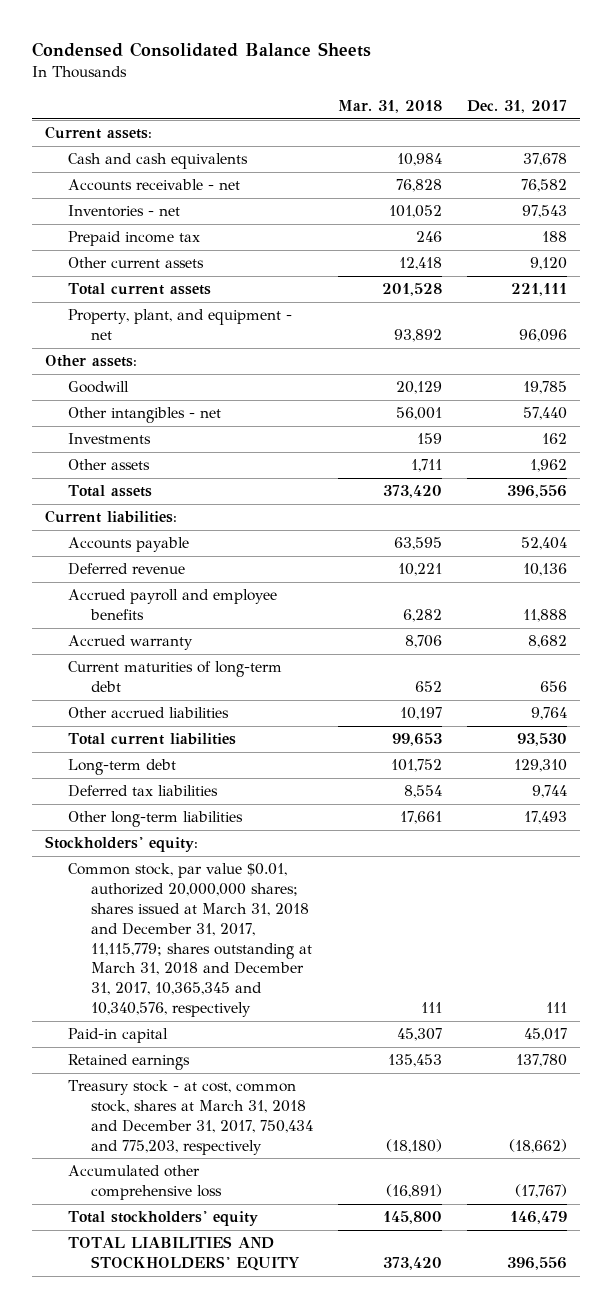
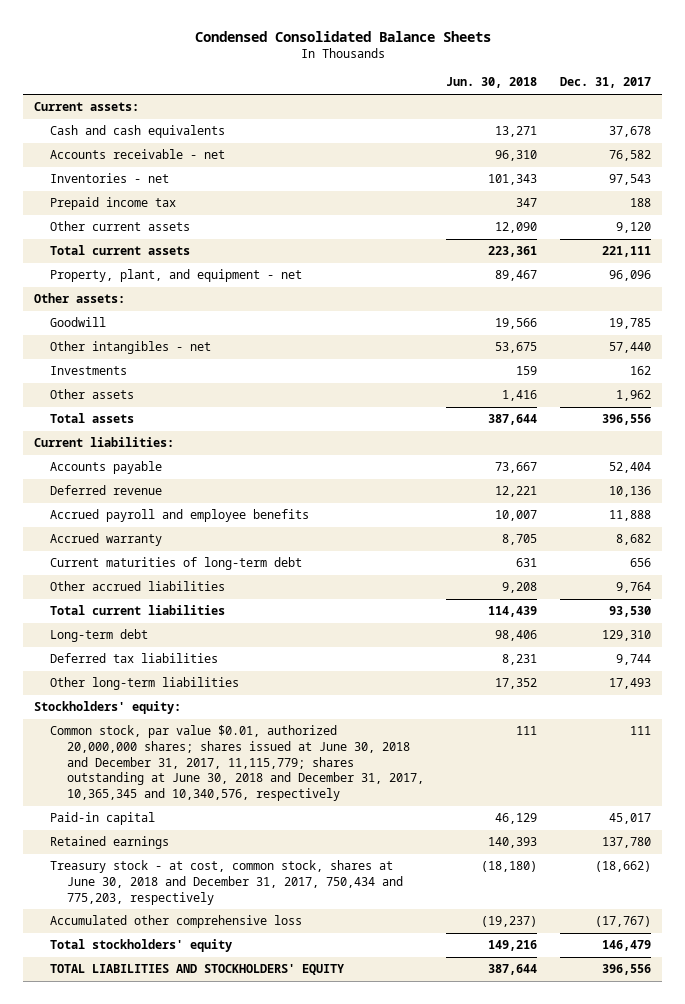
- | Mar. 31, 2018 | Dec. 31, 2017
+ | Jun. 30, 2018 | Dec. 31, 2017
- Common stock, par value $0.01, authorized 20,000,000 shares; shares issued at March 31, 2018 and December 31, 2017, 11,115,779; shares outstanding at March 31, 2018 and December 31, 2017, 10,365,345 and 10,340,576, respectively | 111 | 111
+ Common stock, par value $0.01, authorized 20,000,000 shares; shares issued at June 30, 2018 and December 31, 2017, 11,115,779; shares outstanding at June 30, 2018 and December 31, 2017, 10,365,345 and 10,340,576, respectively | 111 | 111
- Treasury stock - at cost, common stock, shares at March 31, 2018 and December 31, 2017, 750,434 and 775,203, respectively | (18,180) | (18,662)
+ Treasury stock - at cost, common stock, shares at June 30, 2018 and December 31, 2017, 750,434 and 775,203, respectively | (18,180) | (18,662)

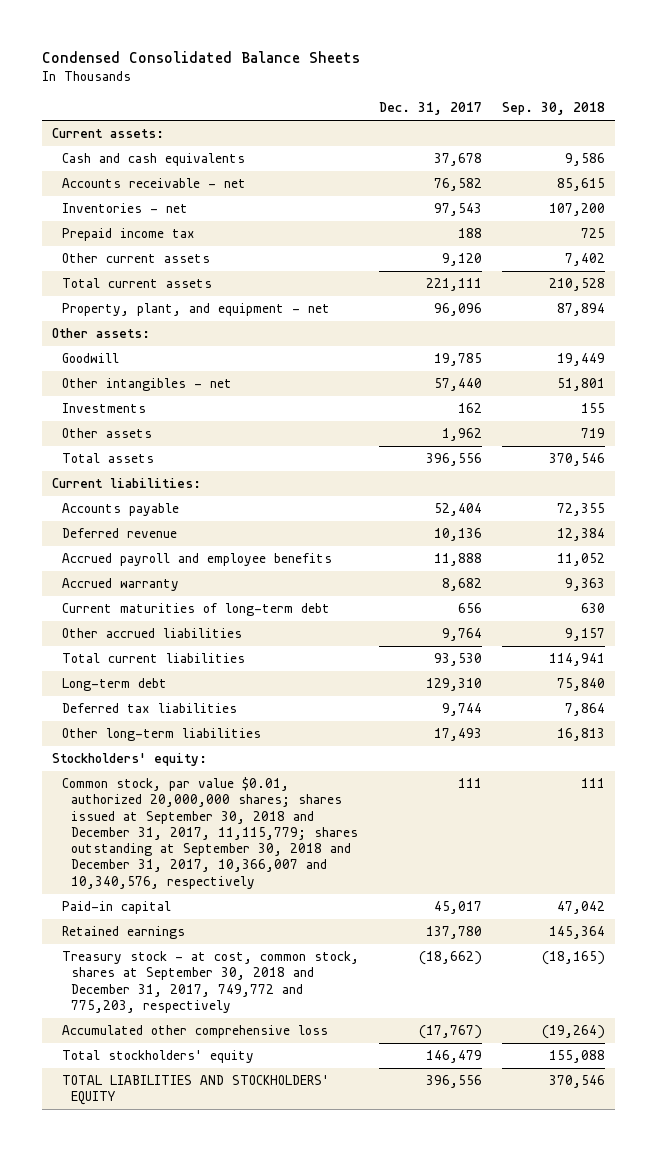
- | Jun. 30, 2018 | Dec. 31, 2017
+ | Dec. 31, 2017 | Sep. 30, 2018
- Common stock, par value $0.01, authorized 20,000,000 shares; shares issued at June 30, 2018 and December 31, 2017, 11,115,779; shares outstanding at June 30, 2018 and December 31, 2017, 10,365,345 and 10,340,576, respectively | 111 | 111
+ Common stock, par value $0.01, authorized 20,000,000 shares; shares issued at September 30, 2018 and December 31, 2017, 11,115,779; shares outstanding at September 30, 2018 and December 31, 2017, 10,366,007 and 10,340,576, respectively | 111 | 111
- Treasury stock - at cost, common stock, shares at June 30, 2018 and December 31, 2017, 750,434 and 775,203, respectively | (18,180) | (18,662)
+ Treasury stock - at cost, common stock, shares at September 30, 2018 and December 31, 2017, 749,772 and 775,203, respectively | (18,662) | (18,165)

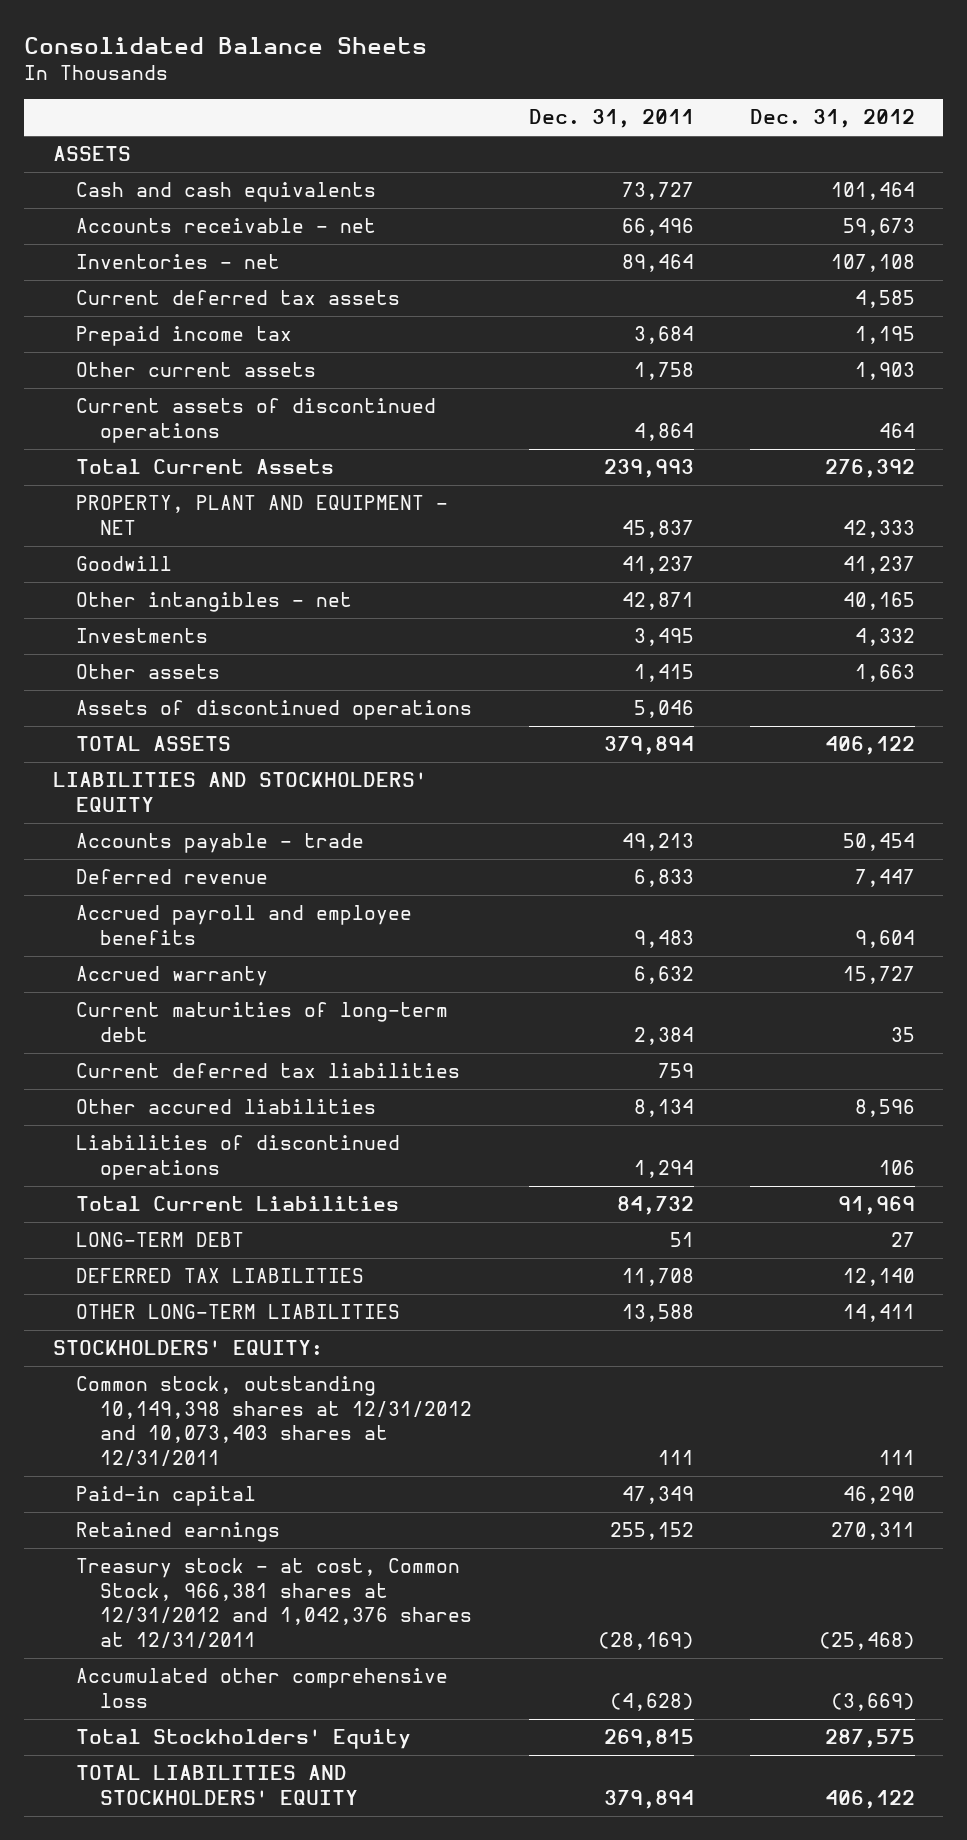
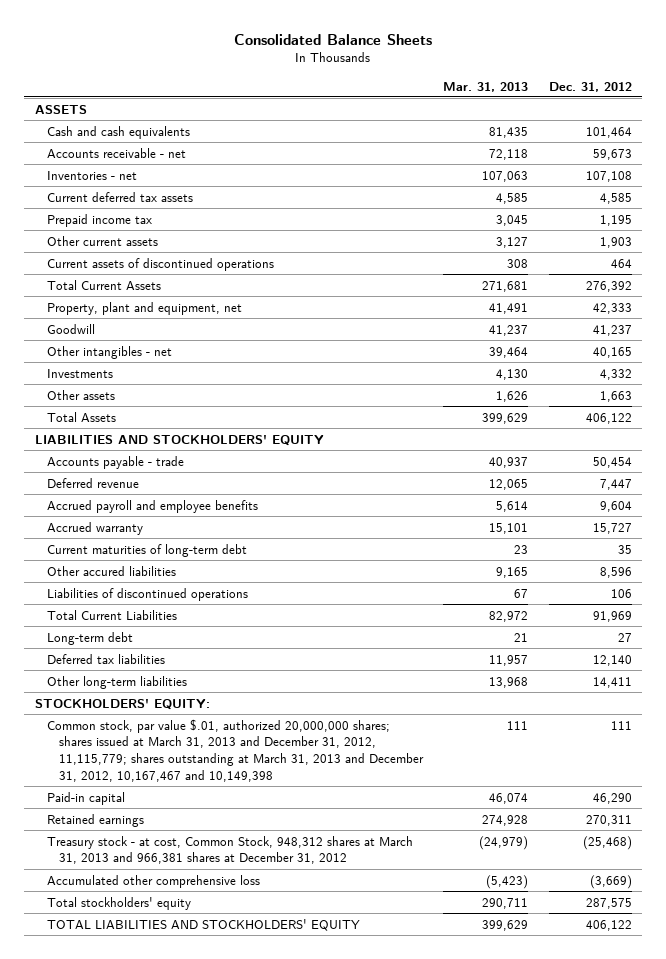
- | Dec. 31, 2011 | Dec. 31, 2012
+ | Mar. 31, 2013 | Dec. 31, 2012
- PROPERTY, PLANT AND EQUIPMENT - NET | 45,837 | 42,333
+ Property, plant and equipment, net | 41,491 | 42,333
- Assets of discontinued operations | 5,046 |
- TOTAL ASSETS | 379,894 | 406,122
+ Total Assets | 399,629 | 406,122
- Current deferred tax liabilities | 759 |
- LONG-TERM DEBT | 51 | 27
- DEFERRED TAX LIABILITIES | 11,708 | 12,140
- OTHER LONG-TERM LIABILITIES | 13,588 | 14,411
+ Long-term debt | 21 | 27
+ Deferred tax liabilities | 11,957 | 12,140
+ Other long-term liabilities | 13,968 | 14,411
- Common stock, outstanding 10,149,398 shares at 12/31/2012 and 10,073,403 shares at 12/31/2011 | 111 | 111
+ Common stock, par value $.01, authorized 20,000,000 shares; shares issued at March 31, 2013 and December 31, 2012, 11,115,779; shares outstanding at March 31, 2013 and December 31, 2012, 10,167,467 and 10,149,398 | 111 | 111
- Treasury stock - at cost, Common Stock, 966,381 shares at 12/31/2012 and 1,042,376 shares at 12/31/2011 | (28,169) | (25,468)
+ Treasury stock - at cost, Common Stock, 948,312 shares at March 31, 2013 and 966,381 shares at December 31, 2012 | (24,979) | (25,468)
- Total Stockholders' Equity | 269,815 | 287,575
+ Total stockholders' equity | 290,711 | 287,575

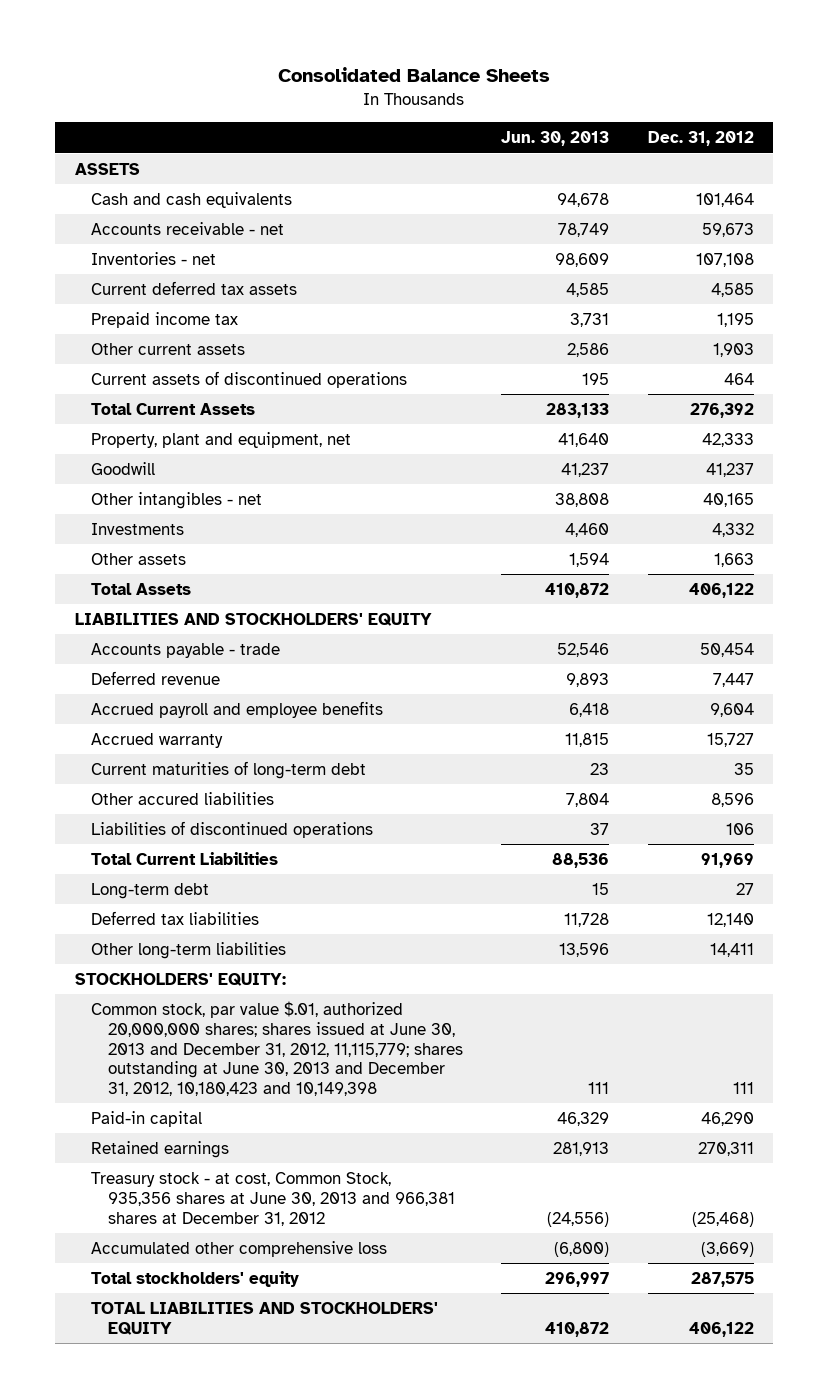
- | Mar. 31, 2013 | Dec. 31, 2012
+ | Jun. 30, 2013 | Dec. 31, 2012
- Common stock, par value $.01, authorized 20,000,000 shares; shares issued at March 31, 2013 and December 31, 2012, 11,115,779; shares outstanding at March 31, 2013 and December 31, 2012, 10,167,467 and 10,149,398 | 111 | 111
+ Common stock, par value $.01, authorized 20,000,000 shares; shares issued at June 30, 2013 and December 31, 2012, 11,115,779; shares outstanding at June 30, 2013 and December 31, 2012, 10,180,423 and 10,149,398 | 111 | 111
- Treasury stock - at cost, Common Stock, 948,312 shares at March 31, 2013 and 966,381 shares at December 31, 2012 | (24,979) | (25,468)
+ Treasury stock - at cost, Common Stock, 935,356 shares at June 30, 2013 and 966,381 shares at December 31, 2012 | (24,556) | (25,468)

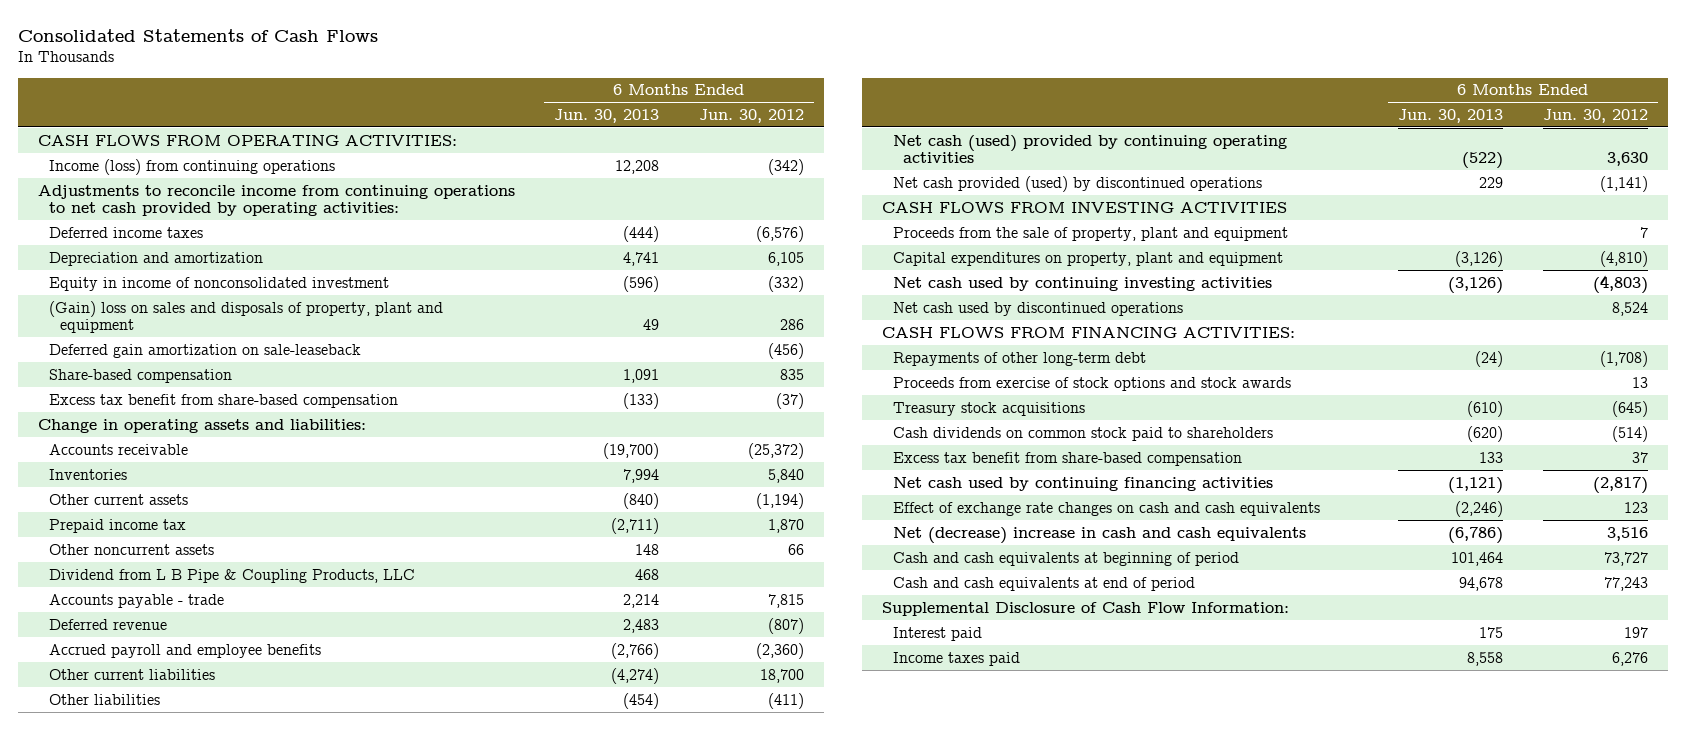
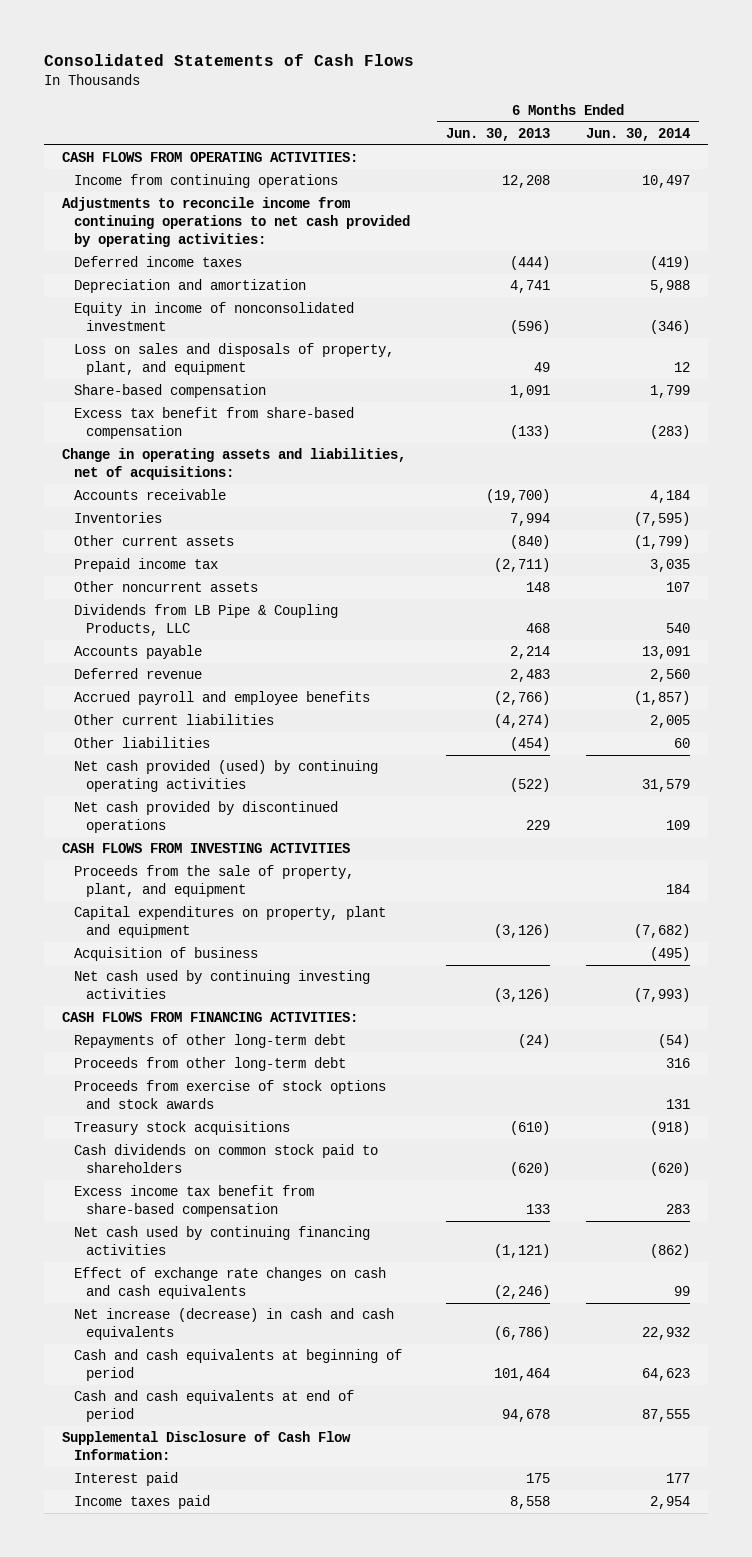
- | 6 Months Ended Jun. 30, 2013 | 6 Months Ended Jun. 30, 2012
+ | 6 Months Ended Jun. 30, 2013 | 6 Months Ended Jun. 30, 2014
- Income (loss) from continuing operations | 12,208 | (342)
+ Income from continuing operations | 12,208 | 10,497
- (Gain) loss on sales and disposals of property, plant and equipment | 49 | 286
- Deferred gain amortization on sale-leaseback | | (456)
+ Loss on sales and disposals of property, plant, and equipment | 49 | 12
- Change in operating assets and liabilities:
+ Change in operating assets and liabilities, net of acquisitions:
- Dividend from L B Pipe & Coupling Products, LLC | 468 |
- Accounts payable - trade | 2,214 | 7,815
+ Dividends from LB Pipe & Coupling Products, LLC | 468 | 540
+ Accounts payable | 2,214 | 13,091
- Net cash (used) provided by continuing operating activities | (522) | 3,630
- Net cash provided (used) by discontinued operations | 229 | (1,141)
+ Net cash provided (used) by continuing operating activities | (522) | 31,579
+ Net cash provided by discontinued operations | 229 | 109
- Proceeds from the sale of property, plant and equipment | | 7
+ Proceeds from the sale of property, plant, and equipment | | 184
+ Acquisition of business | | (495)
- Net cash used by discontinued operations | | 8,524
+ Proceeds from other long-term debt | | 316
- Excess tax benefit from share-based compensation | 133 | 37
+ Excess income tax benefit from share-based compensation | 133 | 283
- Net (decrease) increase in cash and cash equivalents | (6,786) | 3,516
+ Net increase (decrease) in cash and cash equivalents | (6,786) | 22,932

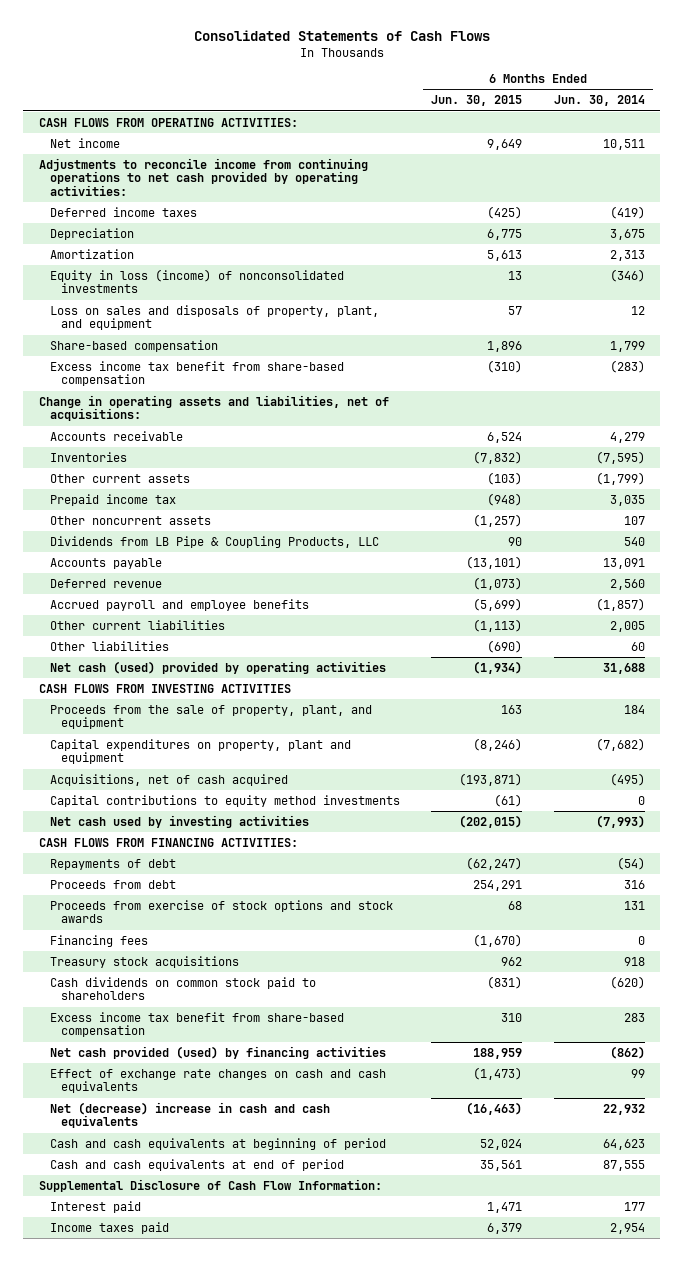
- | 6 Months Ended Jun. 30, 2013 | 6 Months Ended Jun. 30, 2014
+ | 6 Months Ended Jun. 30, 2015 | 6 Months Ended Jun. 30, 2014
- Income from continuing operations | 12,208 | 10,497
+ Net income | 9,649 | 10,511
- Depreciation and amortization | 4,741 | 5,988
- Equity in income of nonconsolidated investment | (596) | (346)
+ Depreciation | 6,775 | 3,675
+ Amortization | 5,613 | 2,313
+ Equity in loss (income) of nonconsolidated investments | 13 | (346)
- Excess tax benefit from share-based compensation | (133) | (283)
+ Excess income tax benefit from share-based compensation | (310) | (283)
- Accounts receivable | (19,700) | 4,184
+ Accounts receivable | 6,524 | 4,279
- Net cash provided (used) by continuing operating activities | (522) | 31,579
- Net cash provided by discontinued operations | 229 | 109
+ Net cash (used) provided by operating activities | (1,934) | 31,688
- Acquisition of business | | (495)
- Net cash used by continuing investing activities | (3,126) | (7,993)
+ Acquisitions, net of cash acquired | (193,871) | (495)
+ Capital contributions to equity method investments | (61) | 0
+ Net cash used by investing activities | (202,015) | (7,993)
- Repayments of other long-term debt | (24) | (54)
- Proceeds from other long-term debt | | 316
+ Repayments of debt | (62,247) | (54)
+ Proceeds from debt | 254,291 | 316
- Treasury stock acquisitions | (610) | (918)
+ Financing fees | (1,670) | 0
+ Treasury stock acquisitions | 962 | 918
- Net cash used by continuing financing activities | (1,121) | (862)
+ Net cash provided (used) by financing activities | 188,959 | (862)
- Net increase (decrease) in cash and cash equivalents | (6,786) | 22,932
+ Net (decrease) increase in cash and cash equivalents | (16,463) | 22,932

